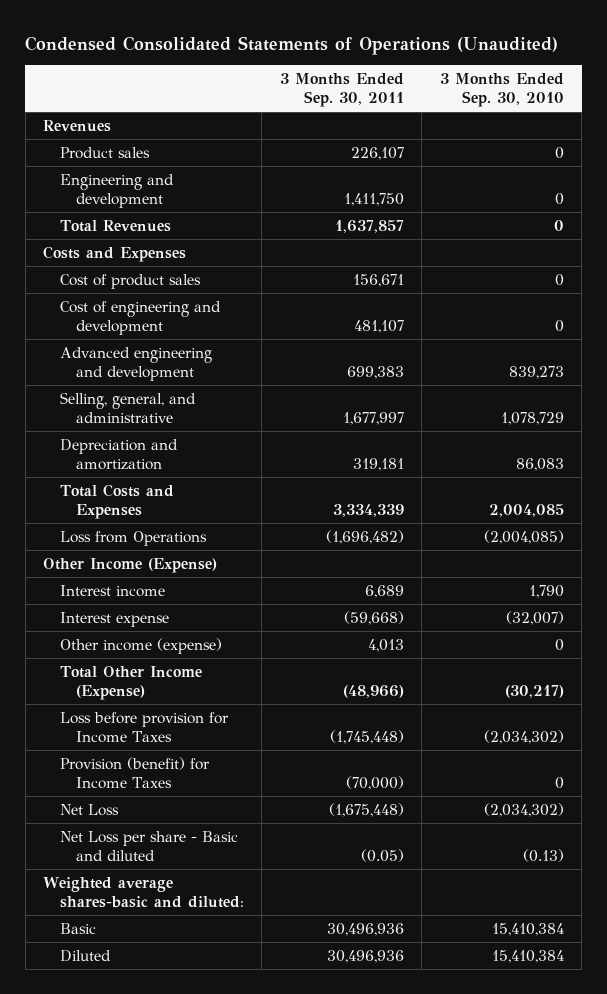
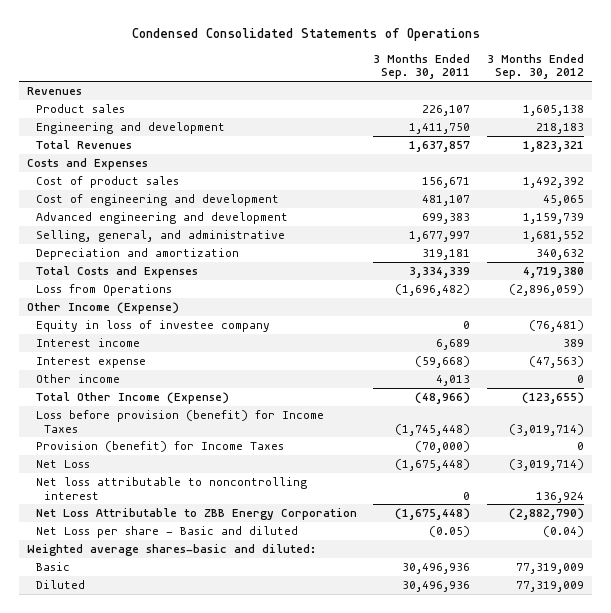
- Condensed Consolidated Statements of Operations (Unaudited)
+ Condensed Consolidated Statements of Operations
- | 3 Months Ended Sep. 30, 2011 | 3 Months Ended Sep. 30, 2010
+ | 3 Months Ended Sep. 30, 2011 | 3 Months Ended Sep. 30, 2012
+ Equity in loss of investee company | 0 | (76,481)
- Other income (expense) | 4,013 | 0
+ Other income | 4,013 | 0
- Loss before provision for Income Taxes | (1,745,448) | (2,034,302)
+ Loss before provision (benefit) for Income Taxes | (1,745,448) | (3,019,714)
+ Net loss attributable to noncontrolling interest | 0 | 136,924
+ Net Loss Attributable to ZBB Energy Corporation | (1,675,448) | (2,882,790)

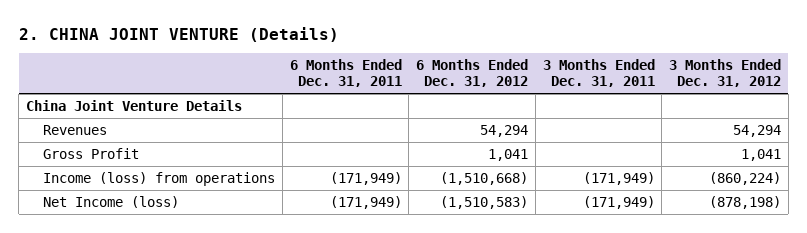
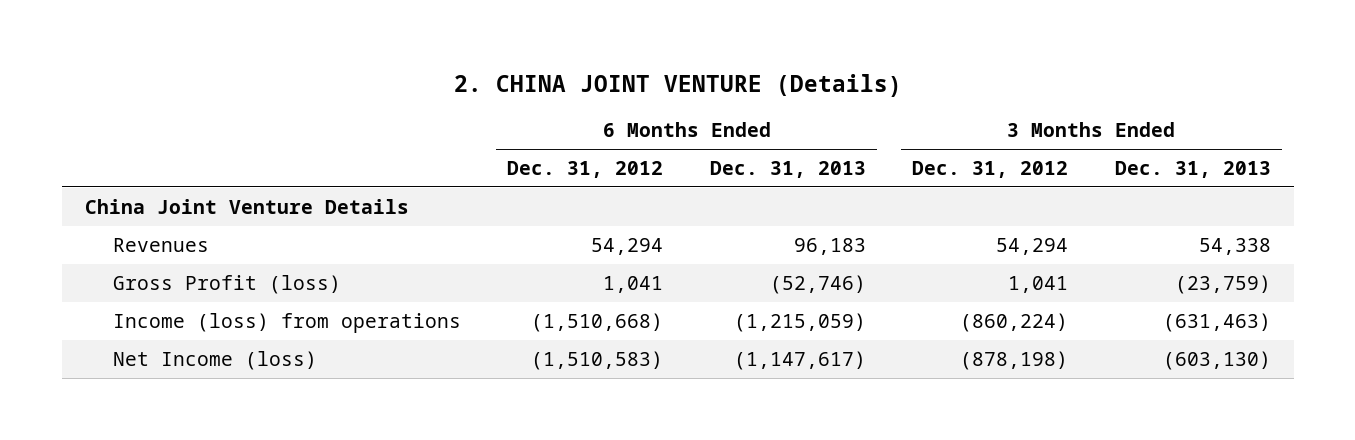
- | 6 Months Ended Dec. 31, 2011 | 6 Months Ended Dec. 31, 2012 | 3 Months Ended Dec. 31, 2011 | 3 Months Ended Dec. 31, 2012
+ | 6 Months Ended Dec. 31, 2012 | 6 Months Ended Dec. 31, 2013 | 3 Months Ended Dec. 31, 2012 | 3 Months Ended Dec. 31, 2013
- Gross Profit | | 1,041 | | 1,041
+ Gross Profit (loss) | 1,041 | (52,746) | 1,041 | (23,759)

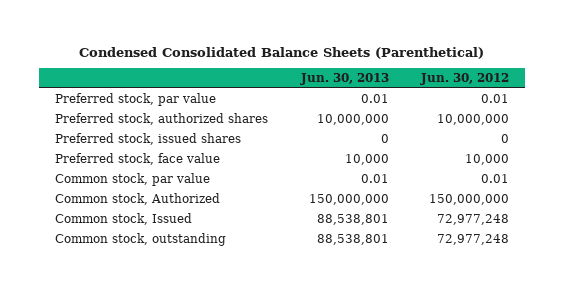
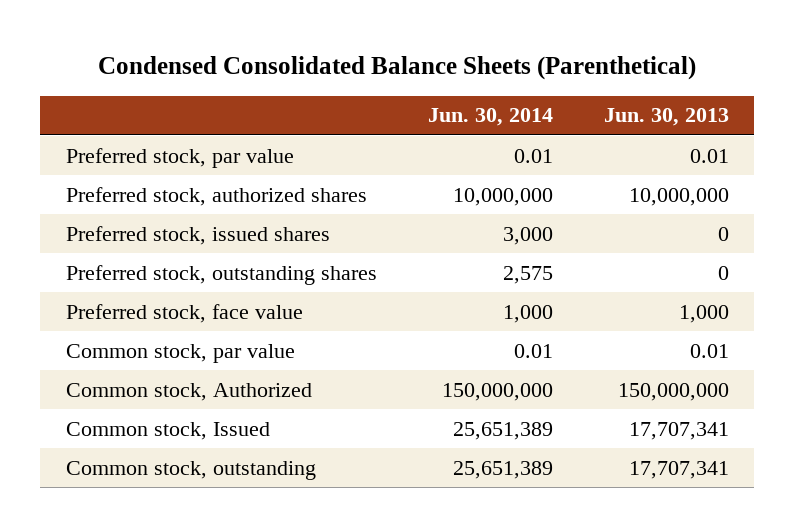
- | Jun. 30, 2013 | Jun. 30, 2012
+ | Jun. 30, 2014 | Jun. 30, 2013
- Preferred stock, face value | 10,000 | 10,000
+ Preferred stock, outstanding shares | 2,575 | 0
+ Preferred stock, face value | 1,000 | 1,000
- Common stock, Issued | 88,538,801 | 72,977,248
- Common stock, outstanding | 88,538,801 | 72,977,248
+ Common stock, Issued | 25,651,389 | 17,707,341
+ Common stock, outstanding | 25,651,389 | 17,707,341

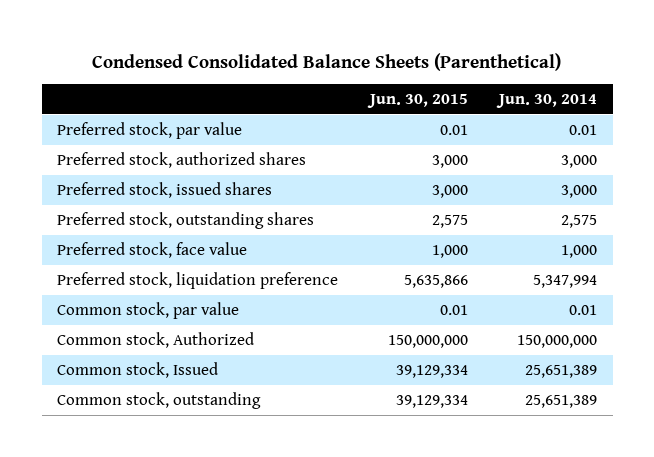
- | Jun. 30, 2014 | Jun. 30, 2013
+ | Jun. 30, 2015 | Jun. 30, 2014
- Preferred stock, authorized shares | 10,000,000 | 10,000,000
+ Preferred stock, authorized shares | 3,000 | 3,000
+ Preferred stock, liquidation preference | 5,635,866 | 5,347,994

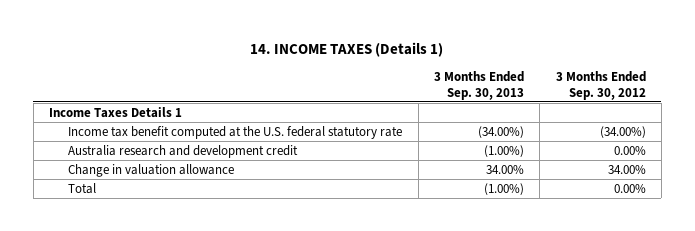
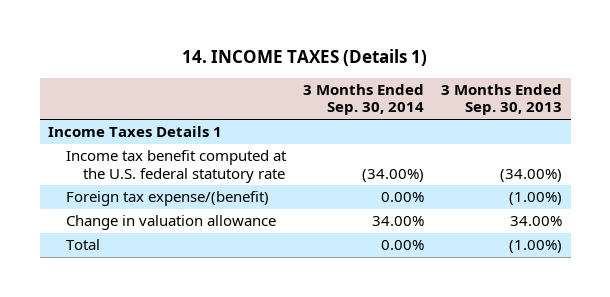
- | 3 Months Ended Sep. 30, 2013 | 3 Months Ended Sep. 30, 2012
+ | 3 Months Ended Sep. 30, 2014 | 3 Months Ended Sep. 30, 2013
- Australia research and development credit | (1.00%) | 0.00%
+ Foreign tax expense/(benefit) | 0.00% | (1.00%)

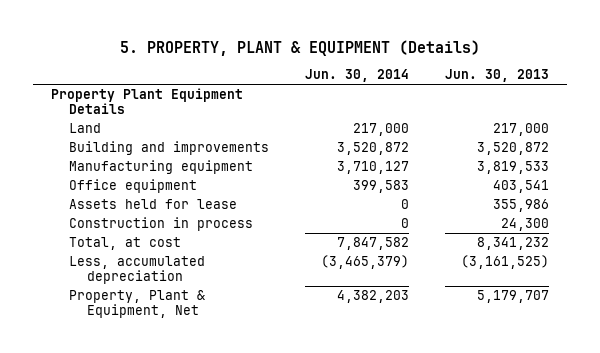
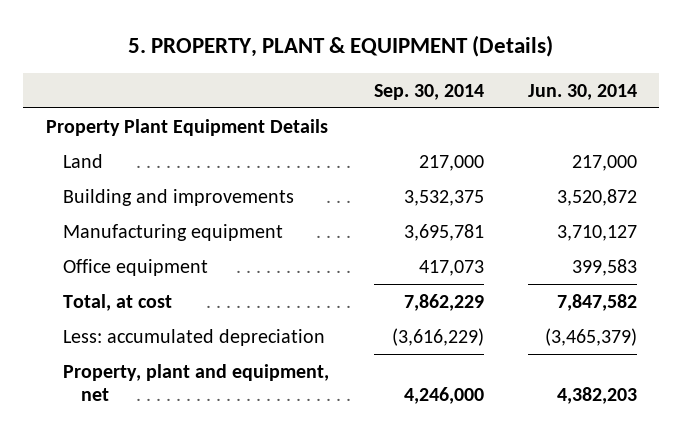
- | Jun. 30, 2014 | Jun. 30, 2013
+ | Sep. 30, 2014 | Jun. 30, 2014
- Assets held for lease | 0 | 355,986
- Construction in process | 0 | 24,300
- Less, accumulated depreciation | (3,465,379) | (3,161,525)
- Property, Plant & Equipment, Net | 4,382,203 | 5,179,707
+ Less: accumulated depreciation | (3,616,229) | (3,465,379)
+ Property, plant and equipment, net | 4,246,000 | 4,382,203

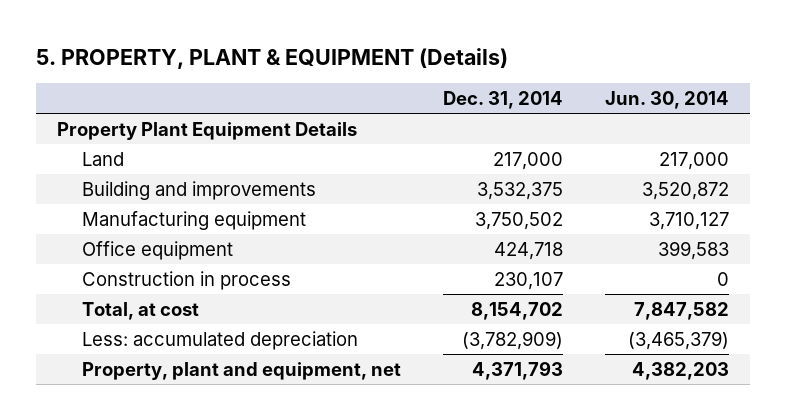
- | Sep. 30, 2014 | Jun. 30, 2014
+ | Dec. 31, 2014 | Jun. 30, 2014
+ Construction in process | 230,107 | 0

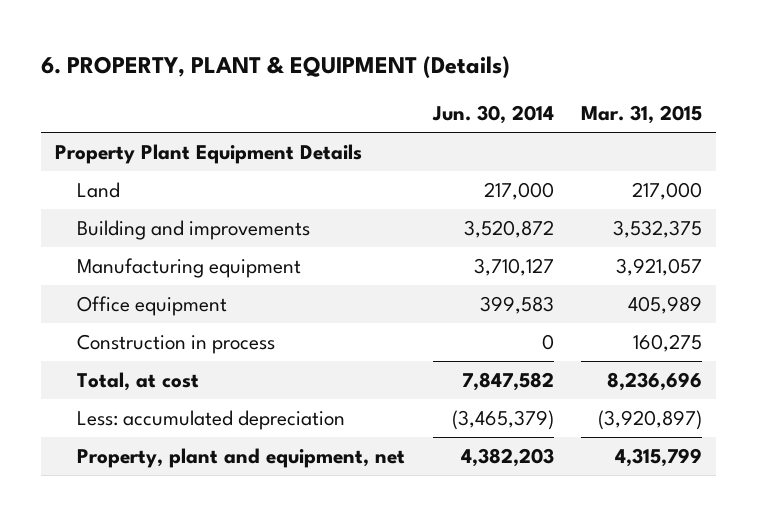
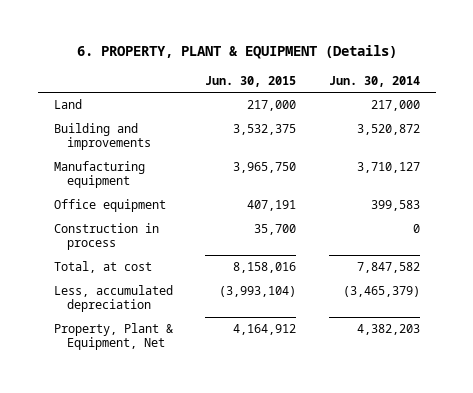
- | Jun. 30, 2014 | Mar. 31, 2015
+ | Jun. 30, 2015 | Jun. 30, 2014
- Property Plant Equipment Details
- Less: accumulated depreciation | (3,465,379) | (3,920,897)
- Property, plant and equipment, net | 4,382,203 | 4,315,799
+ Less, accumulated depreciation | (3,993,104) | (3,465,379)
+ Property, Plant & Equipment, Net | 4,164,912 | 4,382,203

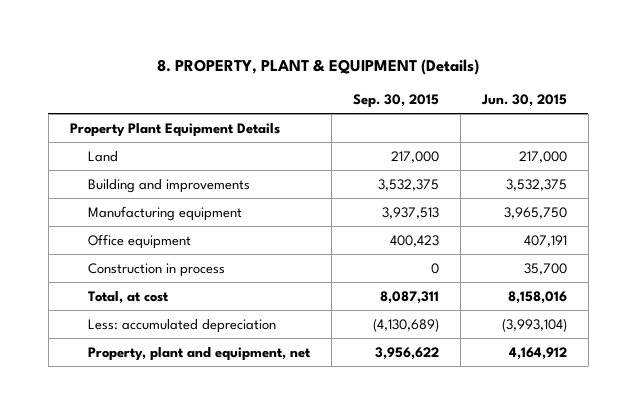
- 6. PROPERTY, PLANT & EQUIPMENT (Details)
+ 8. PROPERTY, PLANT & EQUIPMENT (Details)
- | Jun. 30, 2015 | Jun. 30, 2014
+ | Sep. 30, 2015 | Jun. 30, 2015
+ Property Plant Equipment Details
- Less, accumulated depreciation | (3,993,104) | (3,465,379)
- Property, Plant & Equipment, Net | 4,164,912 | 4,382,203
+ Less: accumulated depreciation | (4,130,689) | (3,993,104)
+ Property, plant and equipment, net | 3,956,622 | 4,164,912

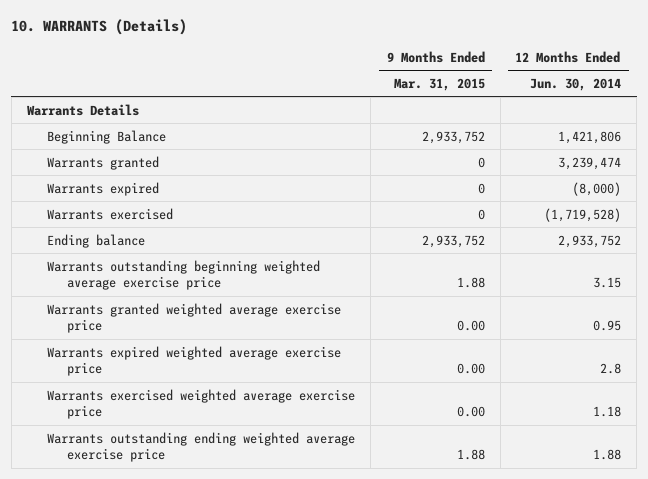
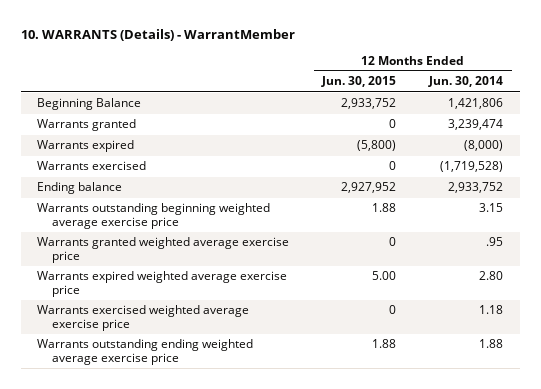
- 10. WARRANTS (Details)
+ 10. WARRANTS (Details) - WarrantMember
- | 9 Months Ended Mar. 31, 2015 | 12 Months Ended Jun. 30, 2014
+ | 12 Months Ended Jun. 30, 2015 | 12 Months Ended Jun. 30, 2014
- Warrants Details
- Warrants granted weighted average exercise price | 0.00 | 0.95
- Warrants expired weighted average exercise price | 0.00 | 2.8
+ Warrants granted weighted average exercise price | 0 | .95
+ Warrants expired weighted average exercise price | 5.00 | 2.80

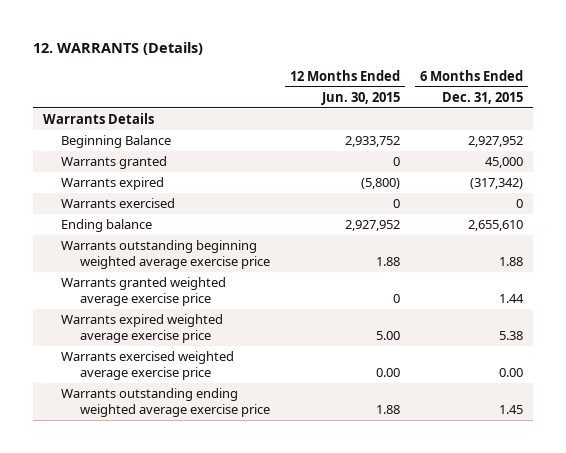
- 10. WARRANTS (Details) - WarrantMember
+ 12. WARRANTS (Details)
- | 12 Months Ended Jun. 30, 2015 | 12 Months Ended Jun. 30, 2014
+ | 12 Months Ended Jun. 30, 2015 | 6 Months Ended Dec. 31, 2015
+ Warrants Details
- Warrants exercised weighted average exercise price | 0 | 1.18
+ Warrants exercised weighted average exercise price | 0.00 | 0.00

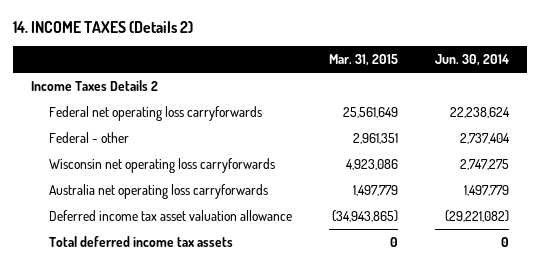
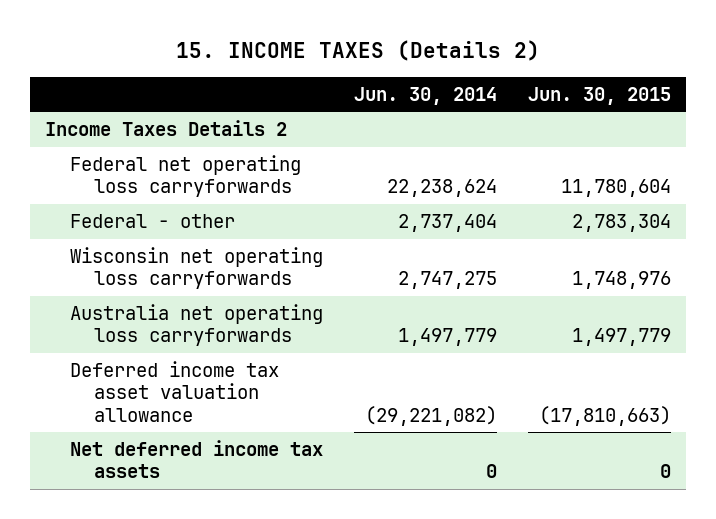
- 14. INCOME TAXES (Details 2)
+ 15. INCOME TAXES (Details 2)
- | Mar. 31, 2015 | Jun. 30, 2014
+ | Jun. 30, 2014 | Jun. 30, 2015
- Total deferred income tax assets | 0 | 0
+ Net deferred income tax assets | 0 | 0

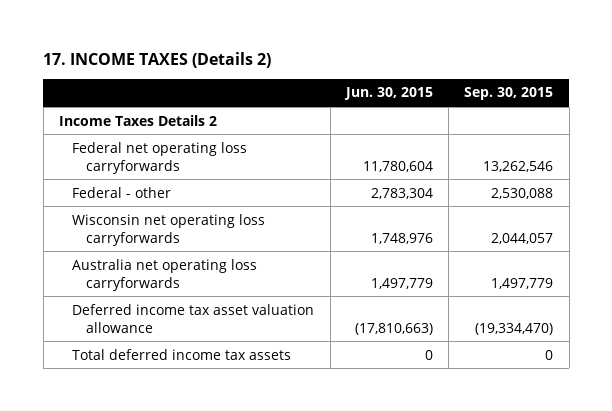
- 15. INCOME TAXES (Details 2)
+ 17. INCOME TAXES (Details 2)
- | Jun. 30, 2014 | Jun. 30, 2015
+ | Jun. 30, 2015 | Sep. 30, 2015
- Net deferred income tax assets | 0 | 0
+ Total deferred income tax assets | 0 | 0

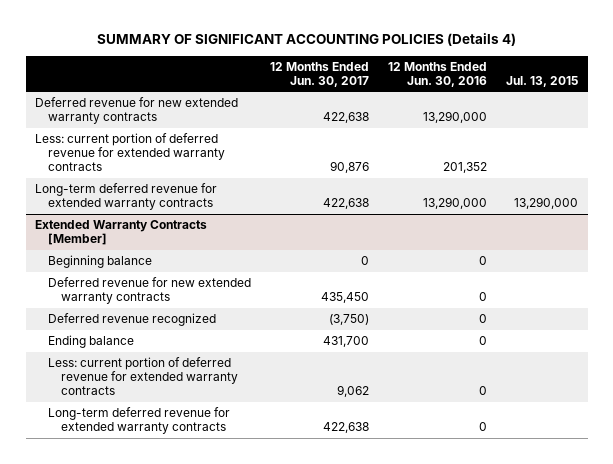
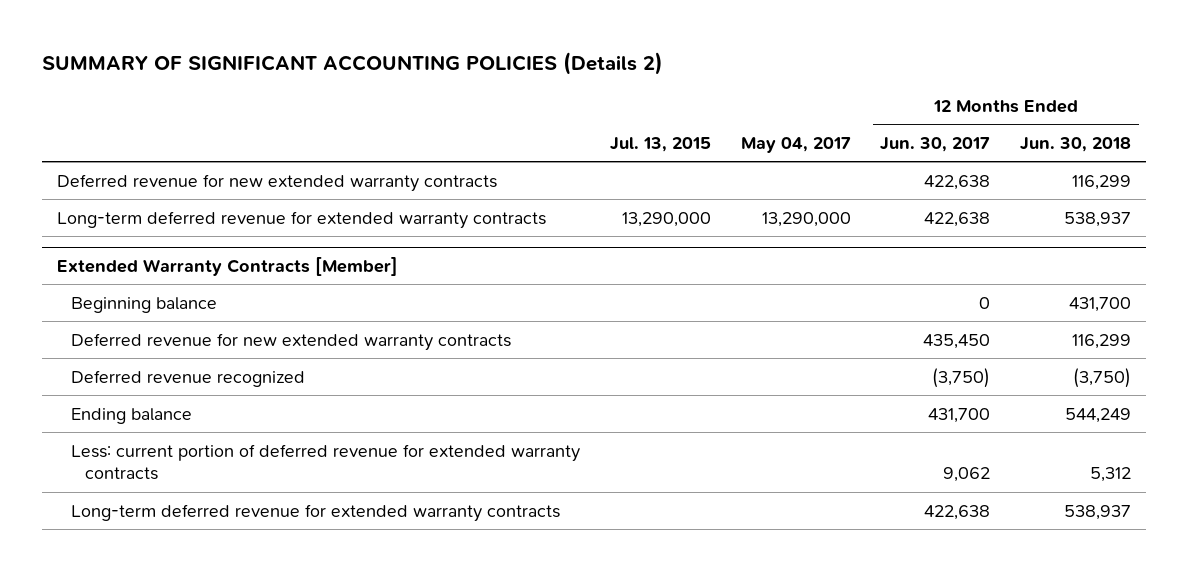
- SUMMARY OF SIGNIFICANT ACCOUNTING POLICIES (Details 4)
+ SUMMARY OF SIGNIFICANT ACCOUNTING POLICIES (Details 2)
- | 12 Months Ended Jun. 30, 2017 | 12 Months Ended Jun. 30, 2016 | Jul. 13, 2015
+ | Jul. 13, 2015 | May 04, 2017 | 12 Months Ended Jun. 30, 2017 | 12 Months Ended Jun. 30, 2018
- Less: current portion of deferred revenue for extended warranty contracts | 90,876 | 201,352 |

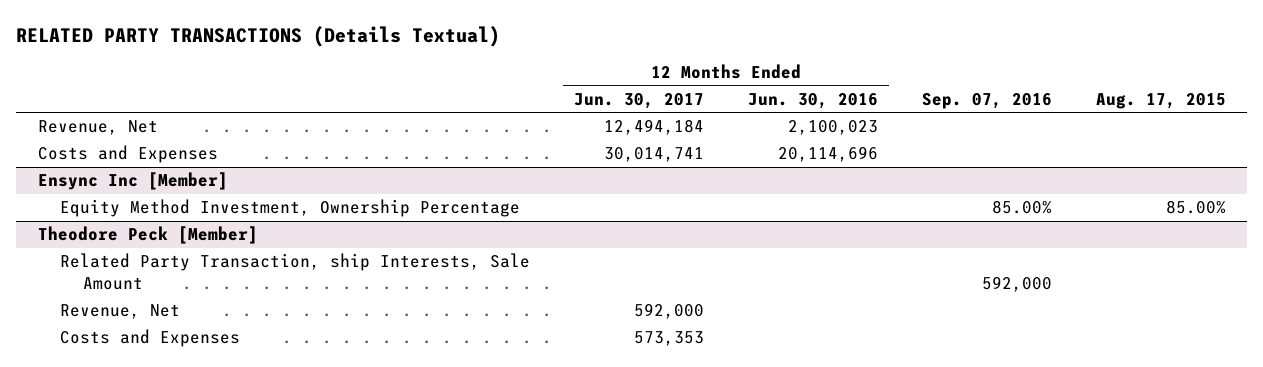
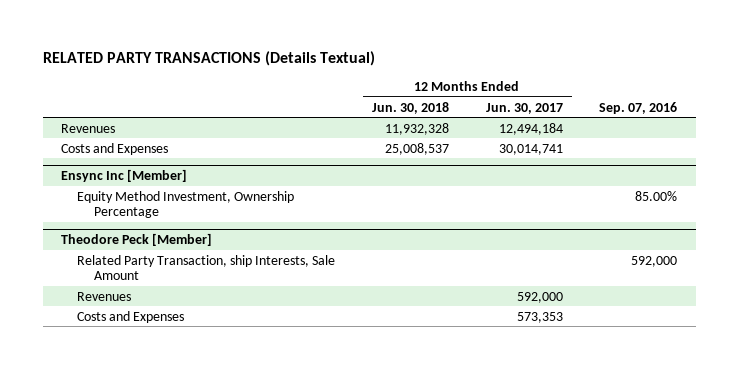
- | 12 Months Ended Jun. 30, 2017 | 12 Months Ended Jun. 30, 2016 | Sep. 07, 2016 | Aug. 17, 2015
+ | 12 Months Ended Jun. 30, 2018 | 12 Months Ended Jun. 30, 2017 | Sep. 07, 2016
- Revenue, Net | 12,494,184 | 2,100,023 | |
+ Revenues | 11,932,328 | 12,494,184 |
@ Theodore Peck [Member]
- Revenue, Net | 592,000 | | |
+ Revenues | | 592,000 |

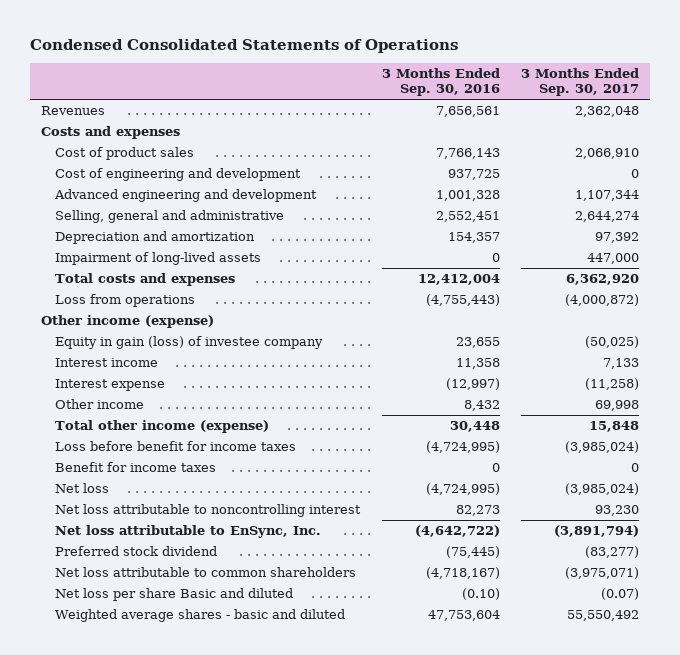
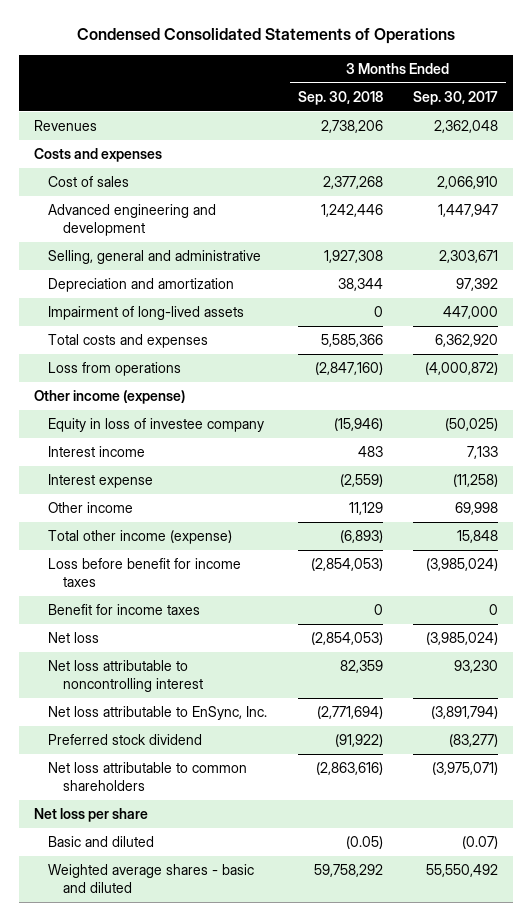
- | 3 Months Ended Sep. 30, 2016 | 3 Months Ended Sep. 30, 2017
+ | 3 Months Ended Sep. 30, 2018 | 3 Months Ended Sep. 30, 2017
- Cost of product sales | 7,766,143 | 2,066,910
- Cost of engineering and development | 937,725 | 0
- Advanced engineering and development | 1,001,328 | 1,107,344
- Selling, general and administrative | 2,552,451 | 2,644,274
+ Cost of sales | 2,377,268 | 2,066,910
+ Advanced engineering and development | 1,242,446 | 1,447,947
+ Selling, general and administrative | 1,927,308 | 2,303,671
- Equity in gain (loss) of investee company | 23,655 | (50,025)
+ Equity in loss of investee company | (15,946) | (50,025)
- Net loss per share Basic and diluted | (0.10) | (0.07)
+ Net loss per share
+ Basic and diluted | (0.05) | (0.07)

